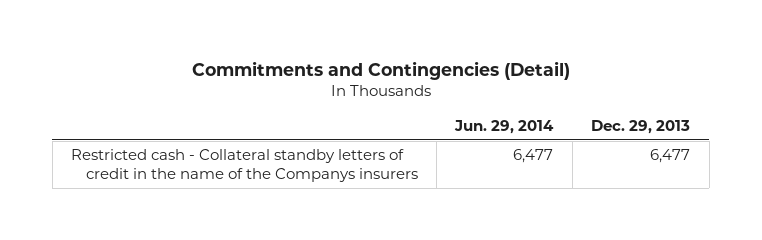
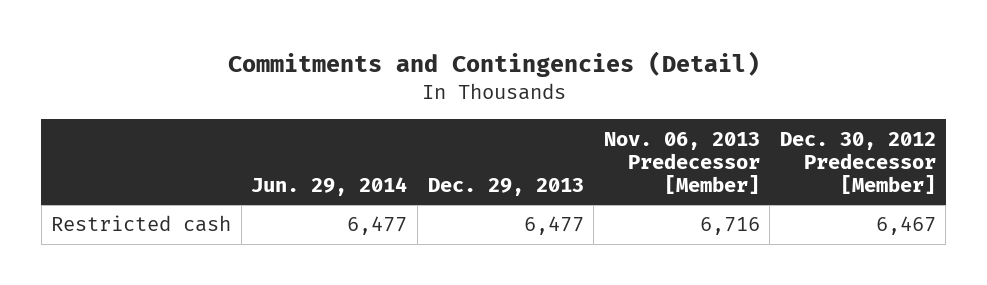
- | Jun. 29, 2014 | Dec. 29, 2013
+ | Jun. 29, 2014 | Dec. 29, 2013 | Nov. 06, 2013 Predecessor [Member] | Dec. 30, 2012 Predecessor [Member]
- Restricted cash - Collateral standby letters of credit in the name of the Companys insurers | 6,477 | 6,477
+ Restricted cash | 6,477 | 6,477 | 6,716 | 6,467

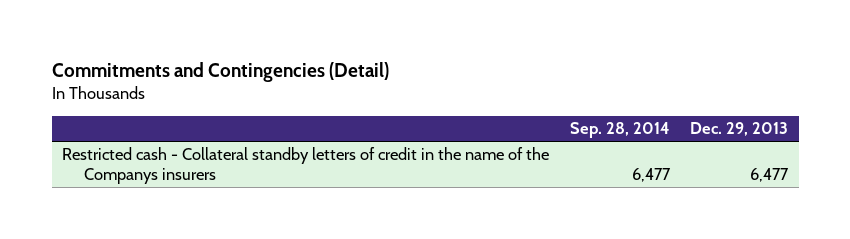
- | Jun. 29, 2014 | Dec. 29, 2013 | Nov. 06, 2013 Predecessor [Member] | Dec. 30, 2012 Predecessor [Member]
+ | Sep. 28, 2014 | Dec. 29, 2013
- Restricted cash | 6,477 | 6,477 | 6,716 | 6,467
+ Restricted cash - Collateral standby letters of credit in the name of the Companys insurers | 6,477 | 6,477

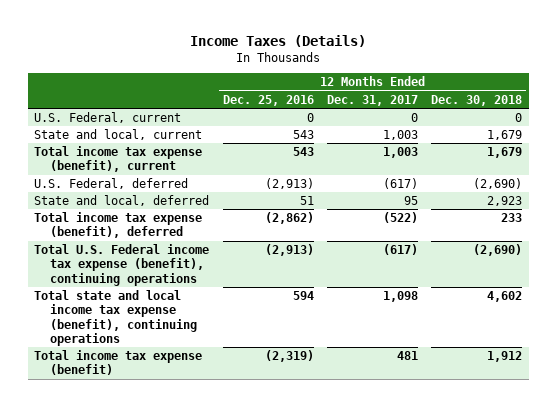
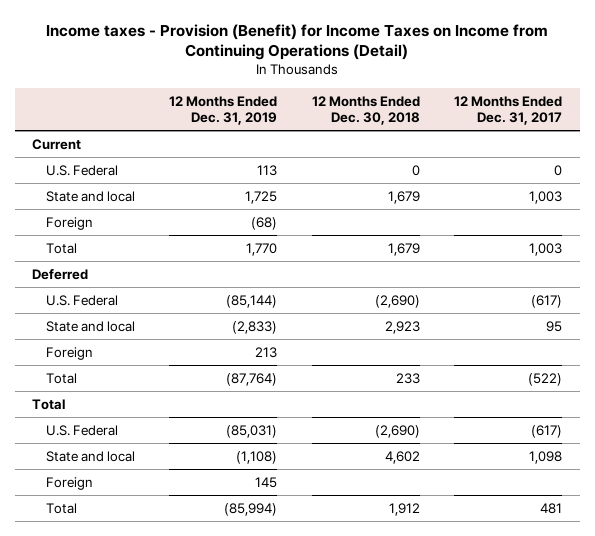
- Income Taxes (Details)
+ Income taxes - Provision (Benefit) for Income Taxes on Income from Continuing Operations (Detail)
- | 12 Months Ended Dec. 25, 2016 | 12 Months Ended Dec. 31, 2017 | 12 Months Ended Dec. 30, 2018
+ | 12 Months Ended Dec. 31, 2019 | 12 Months Ended Dec. 30, 2018 | 12 Months Ended Dec. 31, 2017
- U.S. Federal, current | 0 | 0 | 0
- State and local, current | 543 | 1,003 | 1,679
- Total income tax expense (benefit), current | 543 | 1,003 | 1,679
- U.S. Federal, deferred | (2,913) | (617) | (2,690)
- State and local, deferred | 51 | 95 | 2,923
- Total income tax expense (benefit), deferred | (2,862) | (522) | 233
- Total U.S. Federal income tax expense (benefit), continuing operations | (2,913) | (617) | (2,690)
- Total state and local income tax expense (benefit), continuing operations | 594 | 1,098 | 4,602
- Total income tax expense (benefit) | (2,319) | 481 | 1,912
+ Current
+ U.S. Federal | 113 | 0 | 0
+ State and local | 1,725 | 1,679 | 1,003
+ Foreign | (68) | |
+ Total | 1,770 | 1,679 | 1,003
+ Deferred
+ U.S. Federal | (85,144) | (2,690) | (617)
+ State and local | (2,833) | 2,923 | 95
+ Foreign | 213 | |
+ Total | (87,764) | 233 | (522)
+ Total
+ U.S. Federal | (85,031) | (2,690) | (617)
+ State and local | (1,108) | 4,602 | 1,098
+ Foreign | 145 | |
+ Total | (85,994) | 1,912 | 481

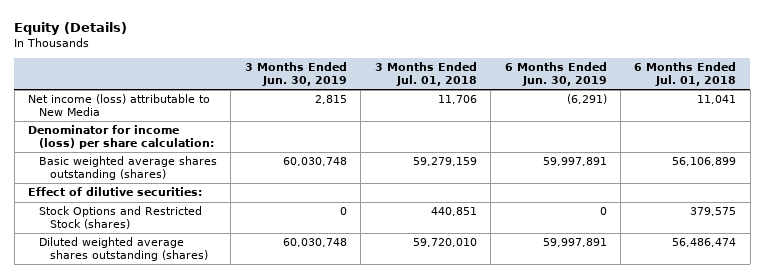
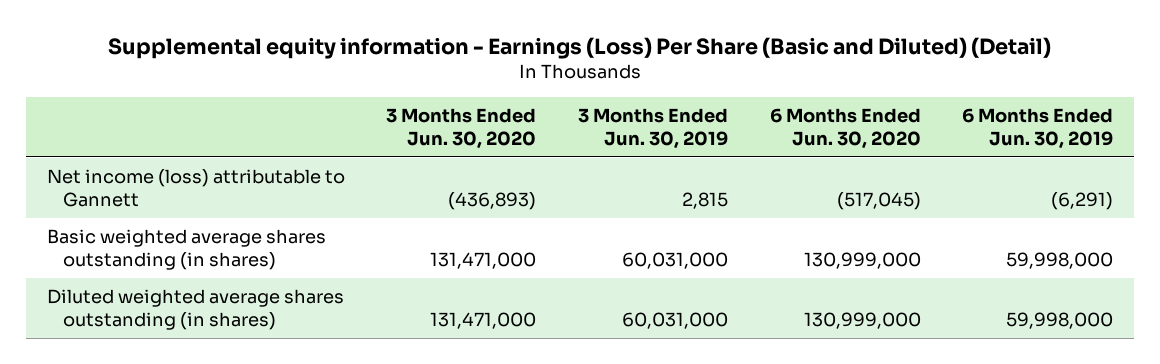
- Equity (Details)
+ Supplemental equity information - Earnings (Loss) Per Share (Basic and Diluted) (Detail)
- | 3 Months Ended Jun. 30, 2019 | 3 Months Ended Jul. 01, 2018 | 6 Months Ended Jun. 30, 2019 | 6 Months Ended Jul. 01, 2018
+ | 3 Months Ended Jun. 30, 2020 | 3 Months Ended Jun. 30, 2019 | 6 Months Ended Jun. 30, 2020 | 6 Months Ended Jun. 30, 2019
- Net income (loss) attributable to New Media | 2,815 | 11,706 | (6,291) | 11,041
- Denominator for income (loss) per share calculation:
- Basic weighted average shares outstanding (shares) | 60,030,748 | 59,279,159 | 59,997,891 | 56,106,899
- Effect of dilutive securities:
- Stock Options and Restricted Stock (shares) | 0 | 440,851 | 0 | 379,575
- Diluted weighted average shares outstanding (shares) | 60,030,748 | 59,720,010 | 59,997,891 | 56,486,474
+ Net income (loss) attributable to Gannett | (436,893) | 2,815 | (517,045) | (6,291)
+ Basic weighted average shares outstanding (in shares) | 131,471,000 | 60,031,000 | 130,999,000 | 59,998,000
+ Diluted weighted average shares outstanding (in shares) | 131,471,000 | 60,031,000 | 130,999,000 | 59,998,000

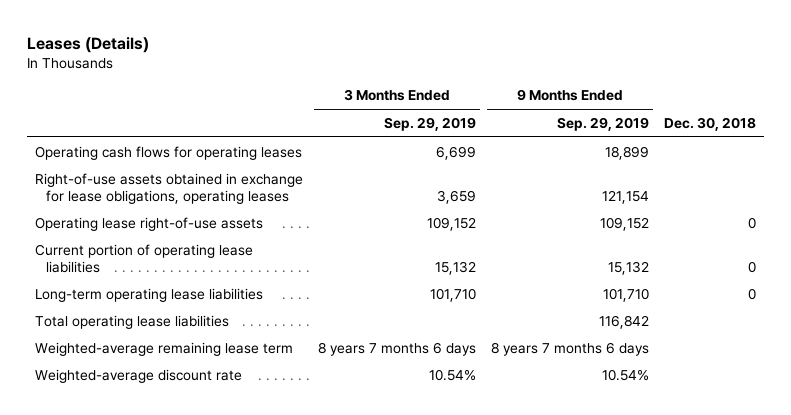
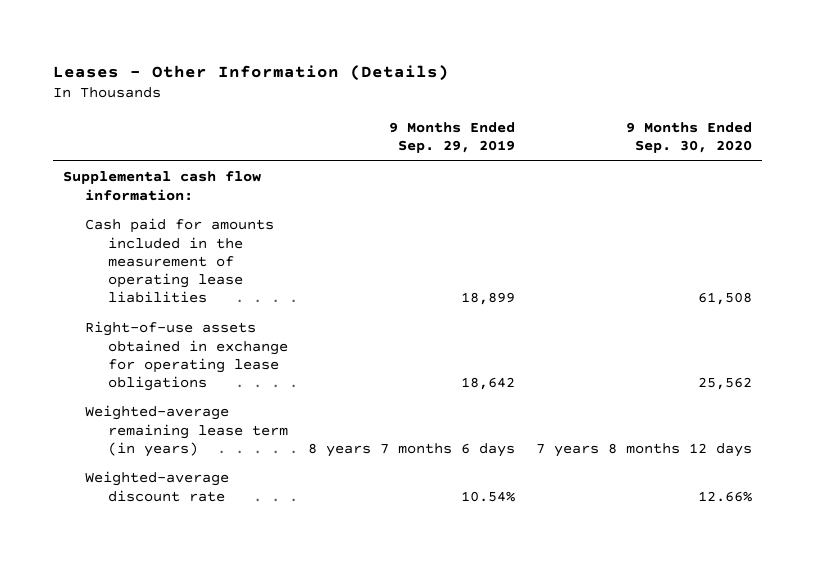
- Leases (Details)
+ Leases - Other Information (Details)
- | 3 Months Ended Sep. 29, 2019 | 9 Months Ended Sep. 29, 2019 | Dec. 30, 2018
+ | 9 Months Ended Sep. 29, 2019 | 9 Months Ended Sep. 30, 2020
- Operating cash flows for operating leases | 6,699 | 18,899 |
- Right-of-use assets obtained in exchange for lease obligations, operating leases | 3,659 | 121,154 |
- Operating lease right-of-use assets | 109,152 | 109,152 | 0
- Current portion of operating lease liabilities | 15,132 | 15,132 | 0
- Long-term operating lease liabilities | 101,710 | 101,710 | 0
- Total operating lease liabilities | | 116,842 |
- Weighted-average remaining lease term | 8 years 7 months 6 days | 8 years 7 months 6 days |
+ Supplemental cash flow information:
+ Cash paid for amounts included in the measurement of operating lease liabilities | 18,899 | 61,508
+ Right-of-use assets obtained in exchange for operating lease obligations | 18,642 | 25,562
+ Weighted-average remaining lease term (in years) | 8 years 7 months 6 days | 7 years 8 months 12 days

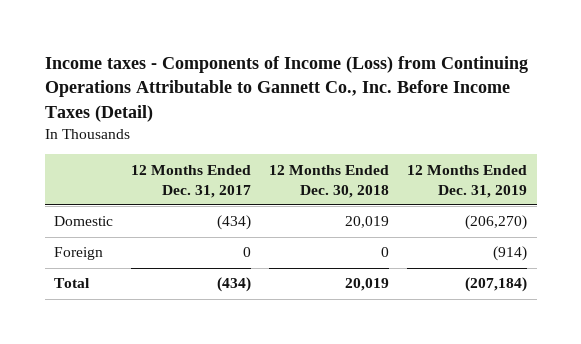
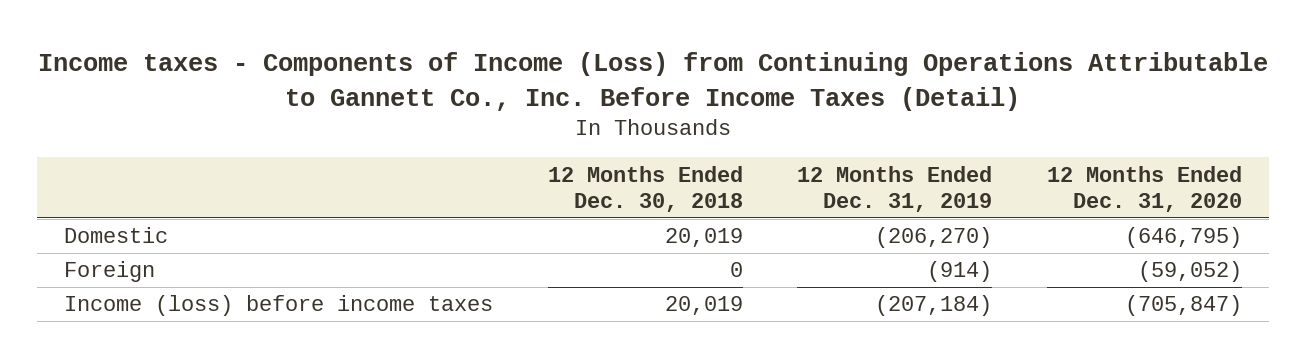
- | 12 Months Ended Dec. 31, 2017 | 12 Months Ended Dec. 30, 2018 | 12 Months Ended Dec. 31, 2019
+ | 12 Months Ended Dec. 30, 2018 | 12 Months Ended Dec. 31, 2019 | 12 Months Ended Dec. 31, 2020
- Total | (434) | 20,019 | (207,184)
+ Income (loss) before income taxes | 20,019 | (207,184) | (705,847)

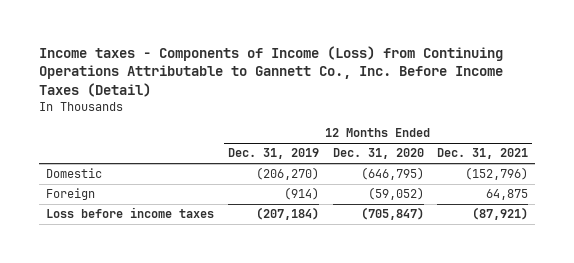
- | 12 Months Ended Dec. 30, 2018 | 12 Months Ended Dec. 31, 2019 | 12 Months Ended Dec. 31, 2020
+ | 12 Months Ended Dec. 31, 2019 | 12 Months Ended Dec. 31, 2020 | 12 Months Ended Dec. 31, 2021
- Income (loss) before income taxes | 20,019 | (207,184) | (705,847)
+ Loss before income taxes | (207,184) | (705,847) | (87,921)

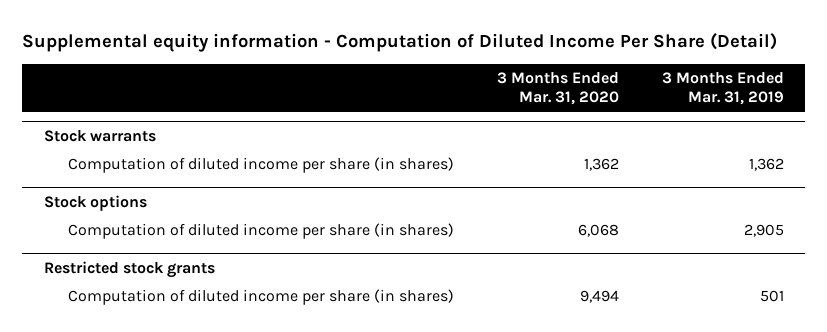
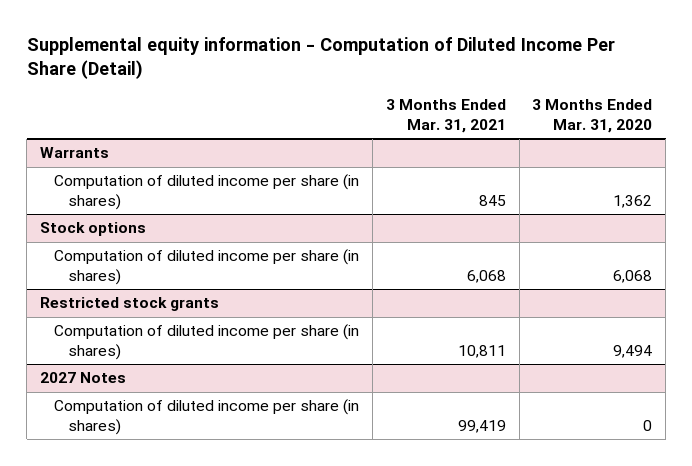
- | 3 Months Ended Mar. 31, 2020 | 3 Months Ended Mar. 31, 2019
+ | 3 Months Ended Mar. 31, 2021 | 3 Months Ended Mar. 31, 2020
- Stock warrants
+ Warrants
+ 2027 Notes
+ Computation of diluted income per share (in shares) | 99,419 | 0

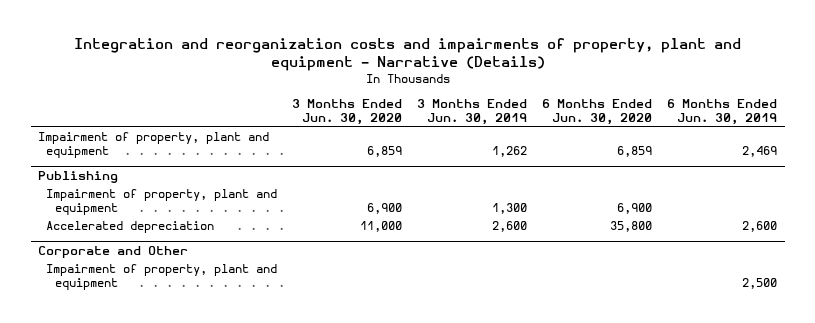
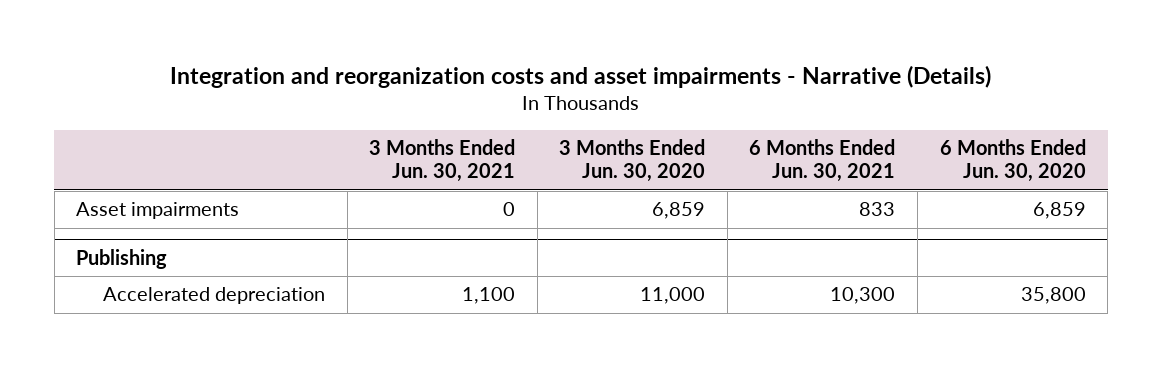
- Integration and reorganization costs and impairments of property, plant and equipment - Narrative (Details)
+ Integration and reorganization costs and asset impairments - Narrative (Details)
- | 3 Months Ended Jun. 30, 2020 | 3 Months Ended Jun. 30, 2019 | 6 Months Ended Jun. 30, 2020 | 6 Months Ended Jun. 30, 2019
+ | 3 Months Ended Jun. 30, 2021 | 3 Months Ended Jun. 30, 2020 | 6 Months Ended Jun. 30, 2021 | 6 Months Ended Jun. 30, 2020
- Impairment of property, plant and equipment | 6,859 | 1,262 | 6,859 | 2,469
+ Asset impairments | 0 | 6,859 | 833 | 6,859
@ Publishing
- Impairment of property, plant and equipment | 6,900 | 1,300 | 6,900 |
- Corporate and Other
- Impairment of property, plant and equipment | | | | 2,500

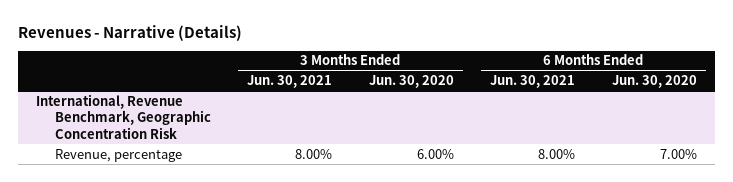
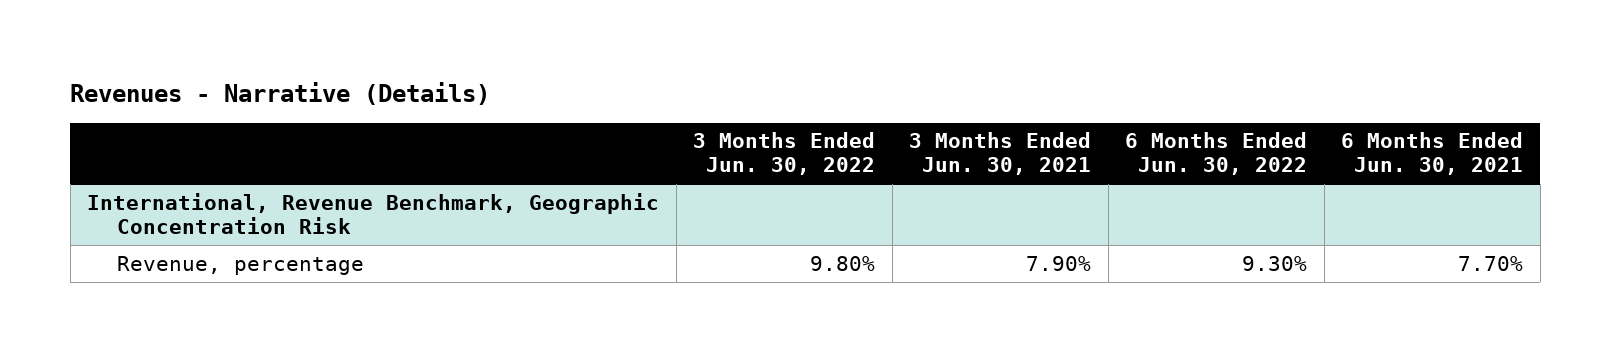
- | 3 Months Ended Jun. 30, 2021 | 3 Months Ended Jun. 30, 2020 | 6 Months Ended Jun. 30, 2021 | 6 Months Ended Jun. 30, 2020
+ | 3 Months Ended Jun. 30, 2022 | 3 Months Ended Jun. 30, 2021 | 6 Months Ended Jun. 30, 2022 | 6 Months Ended Jun. 30, 2021
@ International, Revenue Benchmark, Geographic Concentration Risk
- Revenue, percentage | 8.00% | 6.00% | 8.00% | 7.00%
+ Revenue, percentage | 9.80% | 7.90% | 9.30% | 7.70%

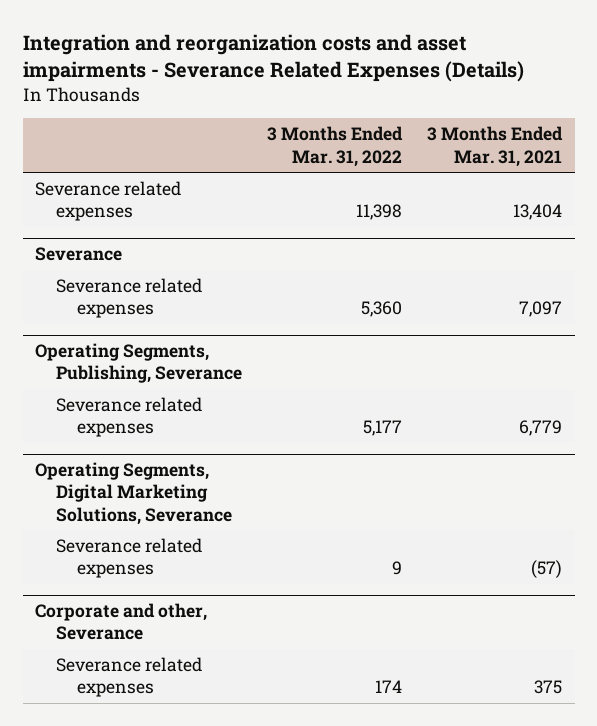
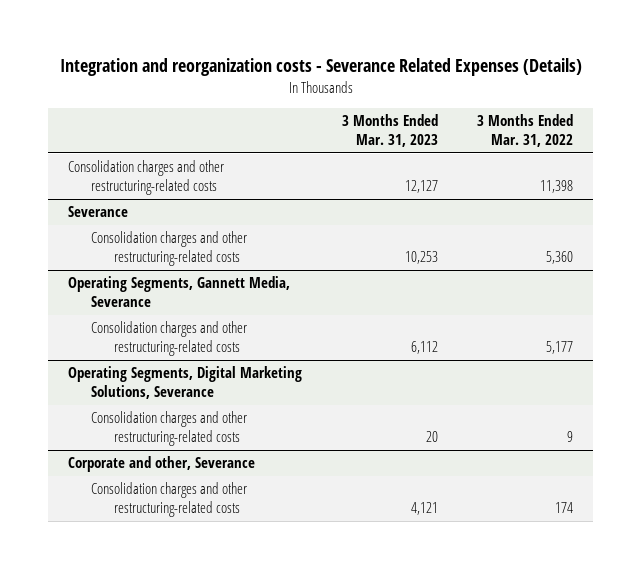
- Integration and reorganization costs and asset impairments - Severance Related Expenses (Details)
+ Integration and reorganization costs - Severance Related Expenses (Details)
- | 3 Months Ended Mar. 31, 2022 | 3 Months Ended Mar. 31, 2021
+ | 3 Months Ended Mar. 31, 2023 | 3 Months Ended Mar. 31, 2022
- Severance related expenses | 11,398 | 13,404
+ Consolidation charges and other restructuring-related costs | 12,127 | 11,398
@ Severance
- Severance related expenses | 5,360 | 7,097
- Operating Segments, Publishing, Severance
- Severance related expenses | 5,177 | 6,779
@ Severance
+ Consolidation charges and other restructuring-related costs | 10,253 | 5,360
+ Operating Segments, Gannett Media, Severance
+ Consolidation charges and other restructuring-related costs | 6,112 | 5,177
@ Operating Segments, Digital Marketing Solutions, Severance
- Severance related expenses | 9 | (57)
+ Consolidation charges and other restructuring-related costs | 20 | 9
@ Corporate and other, Severance
- Severance related expenses | 174 | 375
+ Consolidation charges and other restructuring-related costs | 4,121 | 174

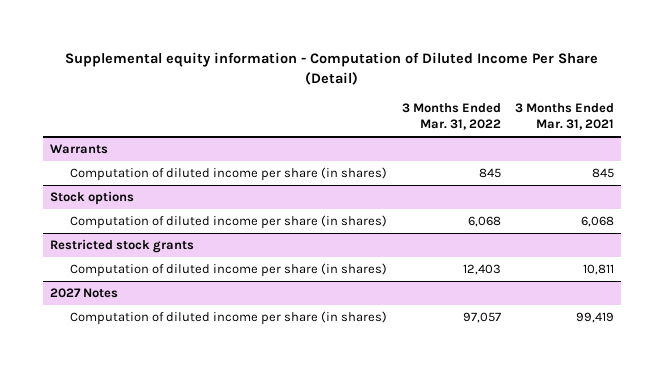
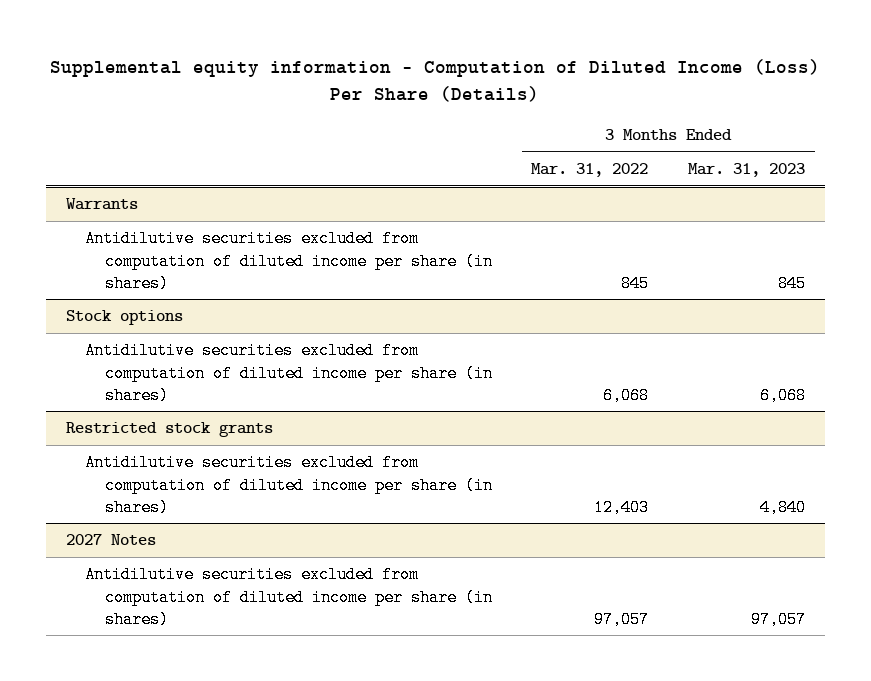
- Supplemental equity information - Computation of Diluted Income Per Share (Detail)
+ Supplemental equity information - Computation of Diluted Income (Loss) Per Share (Details)
- | 3 Months Ended Mar. 31, 2022 | 3 Months Ended Mar. 31, 2021
+ | 3 Months Ended Mar. 31, 2022 | 3 Months Ended Mar. 31, 2023
@ Warrants
- Computation of diluted income per share (in shares) | 845 | 845
+ Antidilutive securities excluded from computation of diluted income per share (in shares) | 845 | 845
@ Stock options
- Computation of diluted income per share (in shares) | 6,068 | 6,068
+ Antidilutive securities excluded from computation of diluted income per share (in shares) | 6,068 | 6,068
@ Restricted stock grants
- Computation of diluted income per share (in shares) | 12,403 | 10,811
+ Antidilutive securities excluded from computation of diluted income per share (in shares) | 12,403 | 4,840
@ 2027 Notes
- Computation of diluted income per share (in shares) | 97,057 | 99,419
+ Antidilutive securities excluded from computation of diluted income per share (in shares) | 97,057 | 97,057

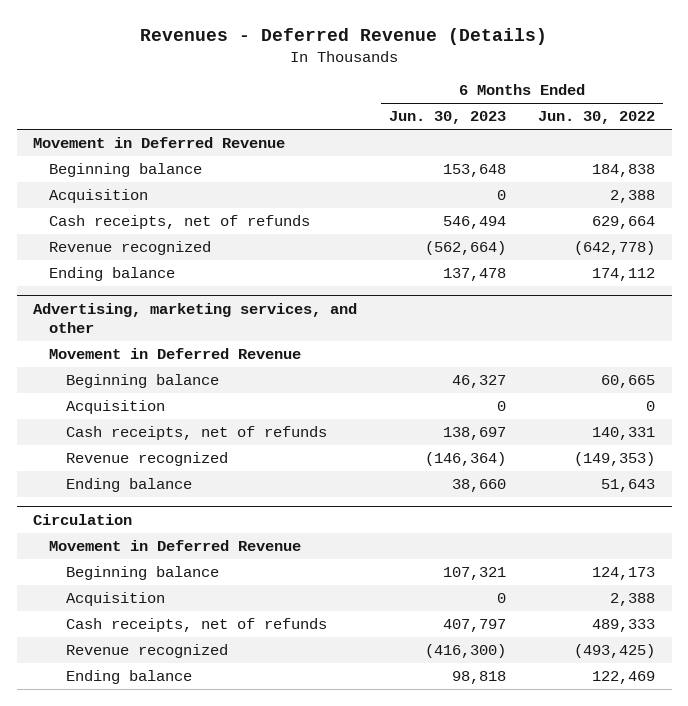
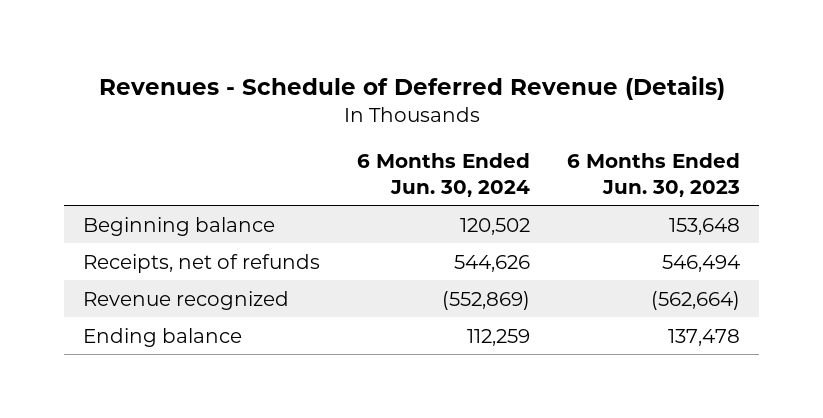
- Revenues - Deferred Revenue (Details)
+ Revenues - Schedule of Deferred Revenue (Details)
- | 6 Months Ended Jun. 30, 2023 | 6 Months Ended Jun. 30, 2022
+ | 6 Months Ended Jun. 30, 2024 | 6 Months Ended Jun. 30, 2023
- Movement in Deferred Revenue
- Acquisition | 0 | 2,388
- Cash receipts, net of refunds | 546,494 | 629,664
+ Receipts, net of refunds | 544,626 | 546,494
- Advertising, marketing services, and other
- Movement in Deferred Revenue
- Beginning balance | 46,327 | 60,665
- Acquisition | 0 | 0
- Cash receipts, net of refunds | 138,697 | 140,331
- Revenue recognized | (146,364) | (149,353)
- Ending balance | 38,660 | 51,643
- Circulation
- Movement in Deferred Revenue
- Beginning balance | 107,321 | 124,173
- Acquisition | 0 | 2,388
- Cash receipts, net of refunds | 407,797 | 489,333
- Revenue recognized | (416,300) | (493,425)
- Ending balance | 98,818 | 122,469

